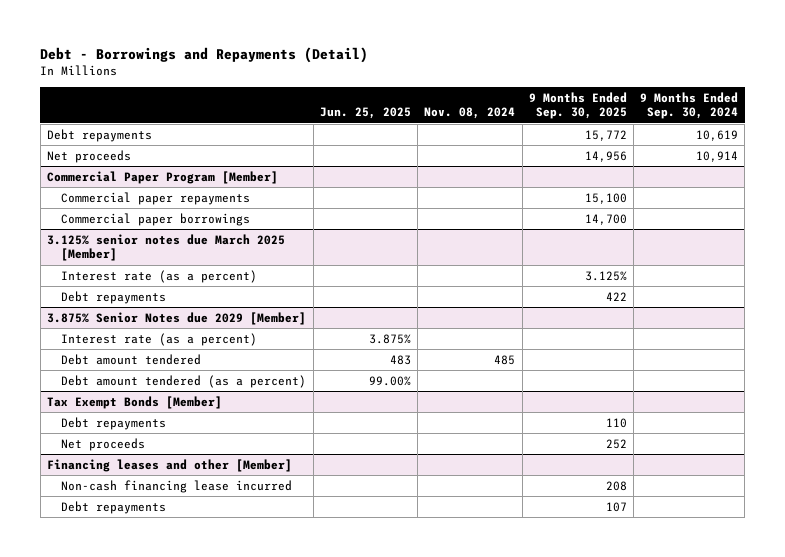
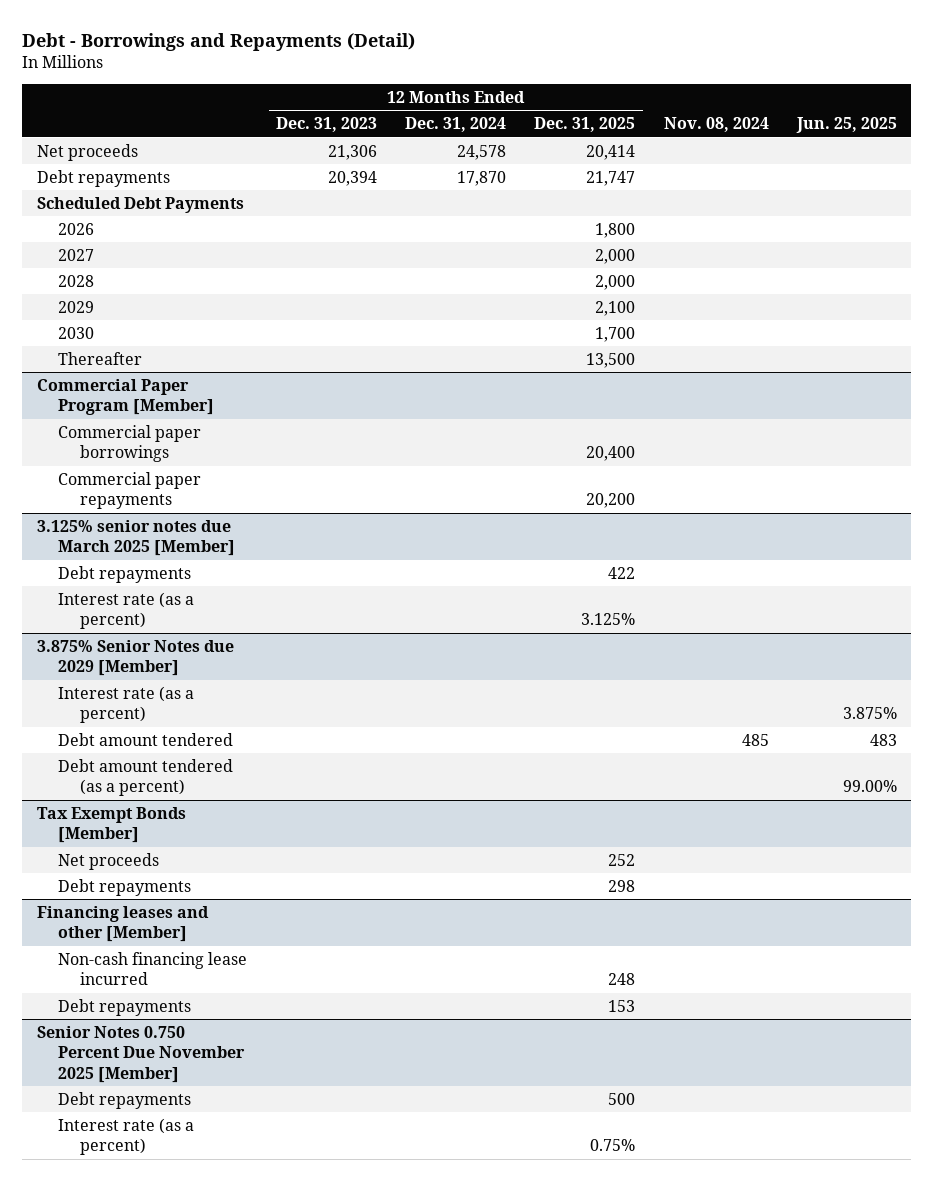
- | Jun. 25, 2025 | Nov. 08, 2024 | 9 Months Ended Sep. 30, 2025 | 9 Months Ended Sep. 30, 2024
+ | 12 Months Ended Dec. 31, 2023 | 12 Months Ended Dec. 31, 2024 | 12 Months Ended Dec. 31, 2025 | Nov. 08, 2024 | Jun. 25, 2025
moved down: Debt repayments | 20,394 | 17,870 | 21,747 | |
+ Scheduled Debt Payments
+ 2026 | | | 1,800 | |
+ 2027 | | | 2,000 | |
+ 2028 | | | 2,000 | |
+ 2029 | | | 2,100 | |
+ 2030 | | | 1,700 | |
+ Thereafter | | | 13,500 | |
@ Commercial Paper Program [Member]
moved down: Commercial paper repayments | | | 20,200 | |
@ 3.125% senior notes due March 2025 [Member]
moved down: Interest rate (as a percent) | | | 3.125% | |
@ Tax Exempt Bonds [Member]
moved down: Debt repayments | | | 298 | |
+ Senior Notes 0.750 Percent Due November 2025 [Member]
+ Debt repayments | | | 500 | |
+ Interest rate (as a percent) | | | 0.75% | |

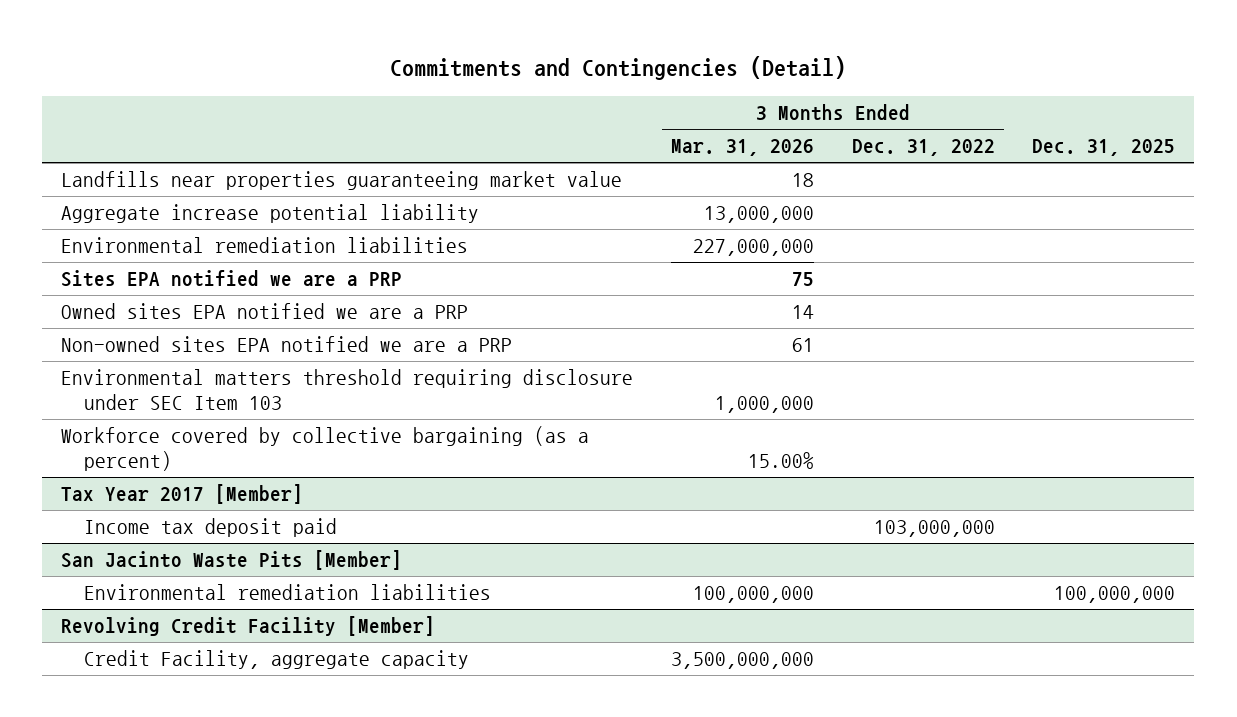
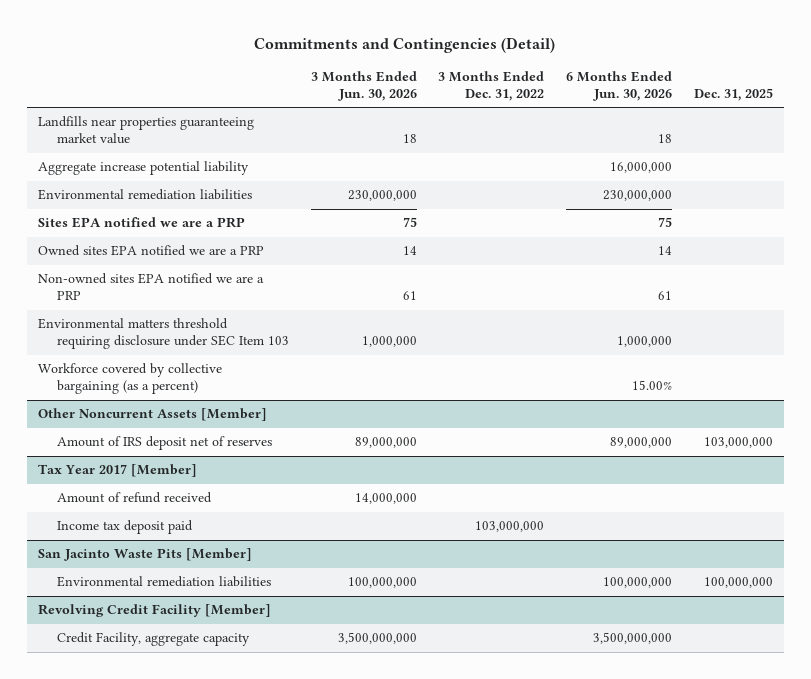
- | 3 Months Ended Mar. 31, 2026 | 3 Months Ended Dec. 31, 2022 | Dec. 31, 2025
+ | 3 Months Ended Jun. 30, 2026 | 3 Months Ended Dec. 31, 2022 | 6 Months Ended Jun. 30, 2026 | Dec. 31, 2025
+ Other Noncurrent Assets [Member]
+ Amount of IRS deposit net of reserves | 89,000,000 | | 89,000,000 | 103,000,000
@ Tax Year 2017 [Member]
+ Amount of refund received | 14,000,000 | | |

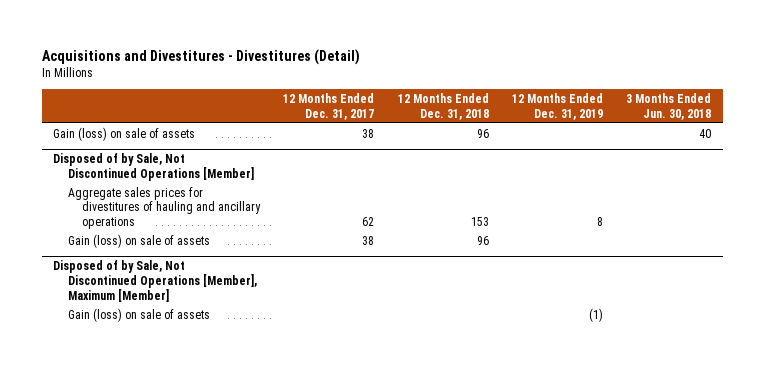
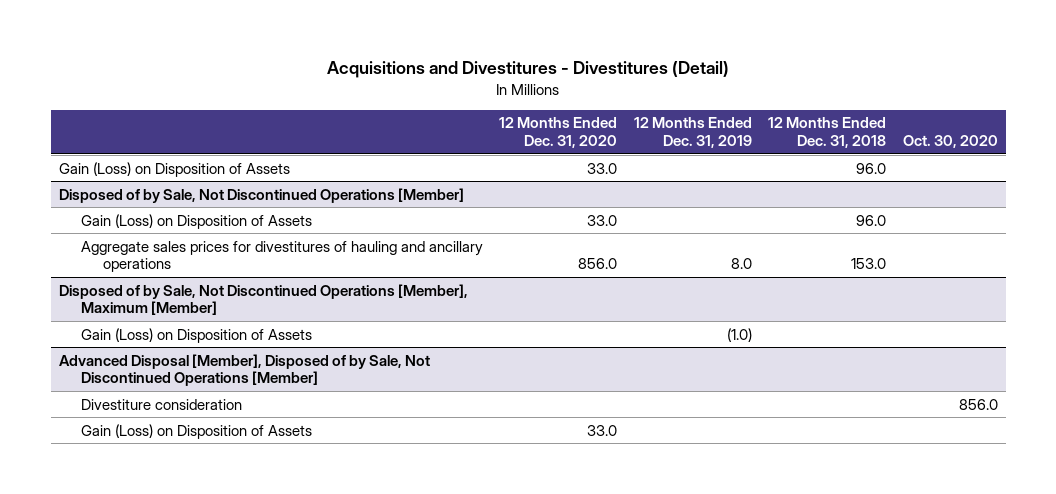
- | 12 Months Ended Dec. 31, 2017 | 12 Months Ended Dec. 31, 2018 | 12 Months Ended Dec. 31, 2019 | 3 Months Ended Jun. 30, 2018
+ | 12 Months Ended Dec. 31, 2020 | 12 Months Ended Dec. 31, 2019 | 12 Months Ended Dec. 31, 2018 | Oct. 30, 2020
- Gain (loss) on sale of assets | 38 | 96 | | 40
+ Gain (Loss) on Disposition of Assets | 33.0 | | 96.0 |
@ Disposed of by Sale, Not Discontinued Operations [Member]
- Aggregate sales prices for divestitures of hauling and ancillary operations | 62 | 153 | 8 |
- Gain (loss) on sale of assets | 38 | 96 | |
+ Gain (Loss) on Disposition of Assets | 33.0 | | 96.0 |
+ Aggregate sales prices for divestitures of hauling and ancillary operations | 856.0 | 8.0 | 153.0 |
@ Disposed of by Sale, Not Discontinued Operations [Member], Maximum [Member]
- Gain (loss) on sale of assets | | | (1) |
+ Gain (Loss) on Disposition of Assets | | (1.0) | |
+ Advanced Disposal [Member], Disposed of by Sale, Not Discontinued Operations [Member]
+ Divestiture consideration | | | | 856.0
+ Gain (Loss) on Disposition of Assets | 33.0 | | |

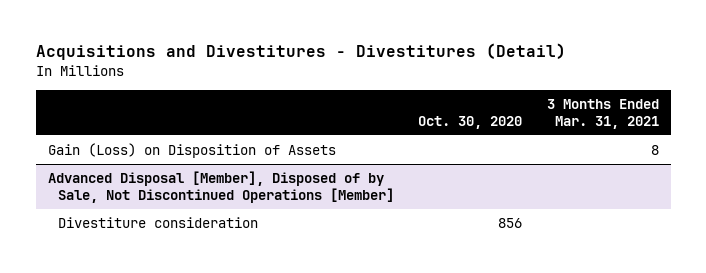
- | 12 Months Ended Dec. 31, 2020 | 12 Months Ended Dec. 31, 2019 | 12 Months Ended Dec. 31, 2018 | Oct. 30, 2020
+ | Oct. 30, 2020 | 3 Months Ended Mar. 31, 2021
- Disposed of by Sale, Not Discontinued Operations [Member]
- Gain (Loss) on Disposition of Assets | 33.0 | | 96.0 |
- Aggregate sales prices for divestitures of hauling and ancillary operations | 856.0 | 8.0 | 153.0 |
- Disposed of by Sale, Not Discontinued Operations [Member], Maximum [Member]
- Gain (Loss) on Disposition of Assets | | (1.0) | |
@ Advanced Disposal [Member], Disposed of by Sale, Not Discontinued Operations [Member]
- Divestiture consideration | | | | 856.0
- Gain (Loss) on Disposition of Assets | 33.0 | | |
+ Divestiture consideration | 856 |

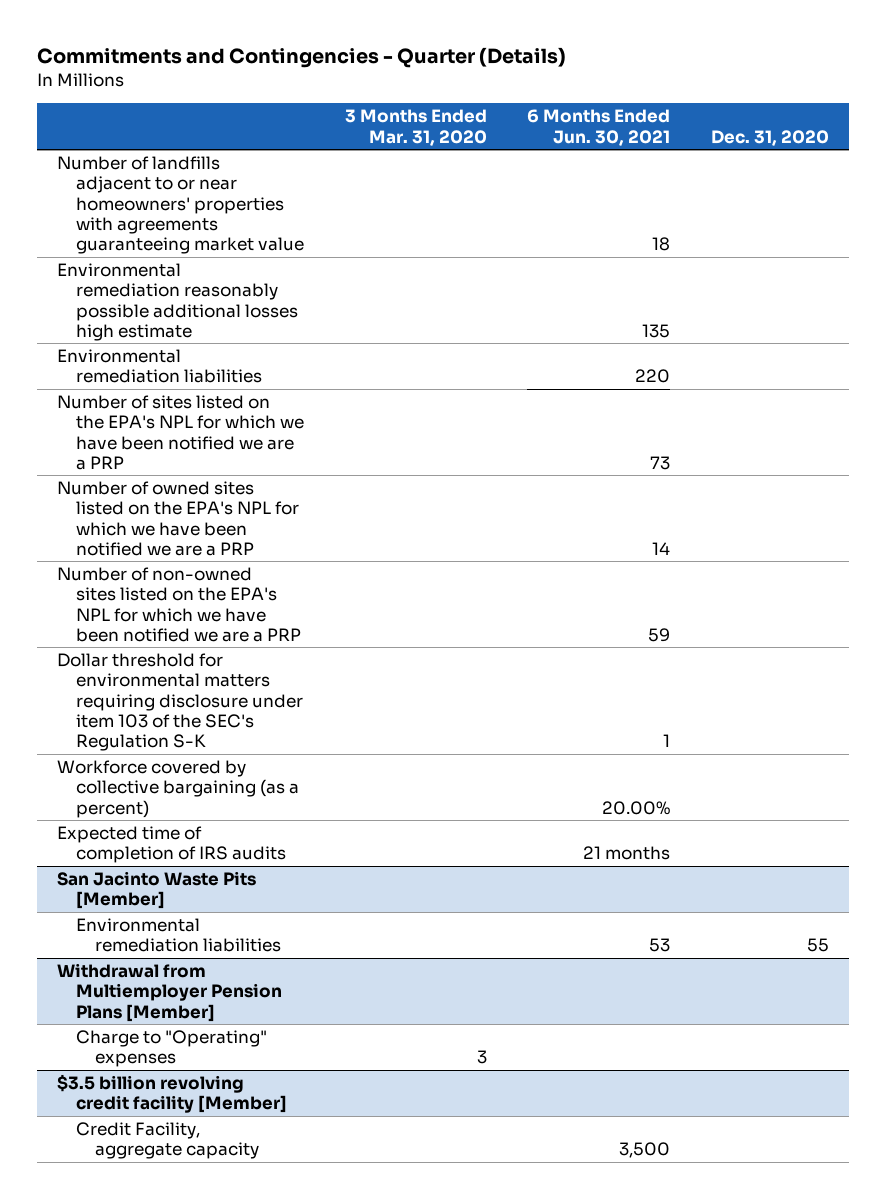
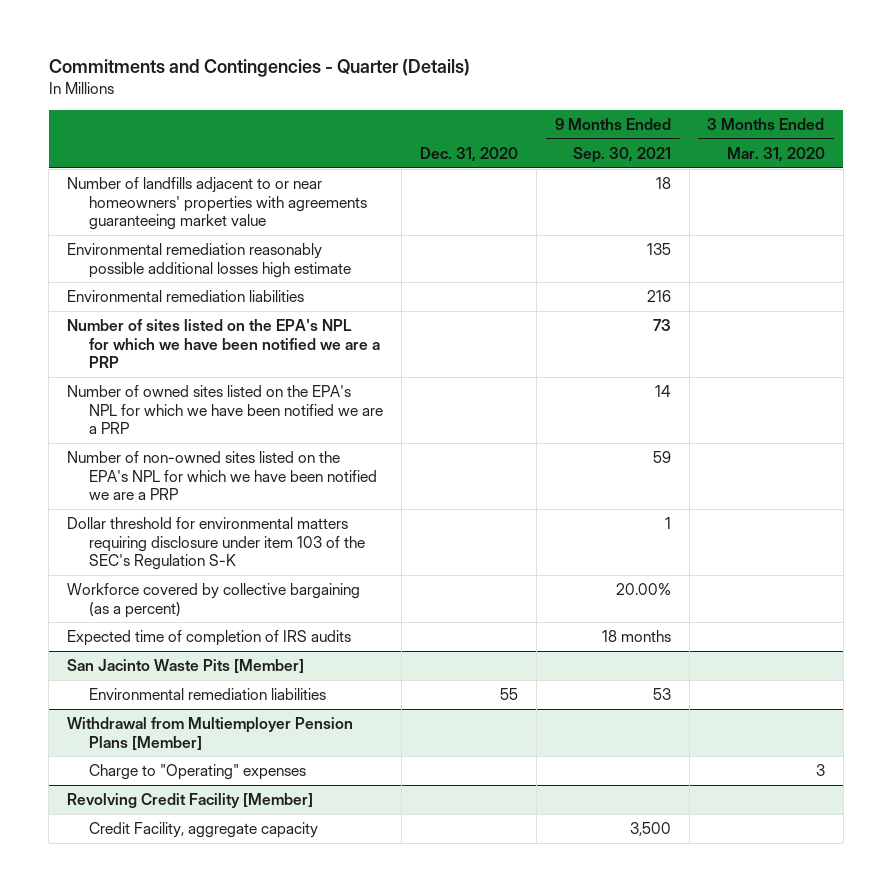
- | 3 Months Ended Mar. 31, 2020 | 6 Months Ended Jun. 30, 2021 | Dec. 31, 2020
+ | Dec. 31, 2020 | 9 Months Ended Sep. 30, 2021 | 3 Months Ended Mar. 31, 2020
- $3.5 billion revolving credit facility [Member]
+ Revolving Credit Facility [Member]

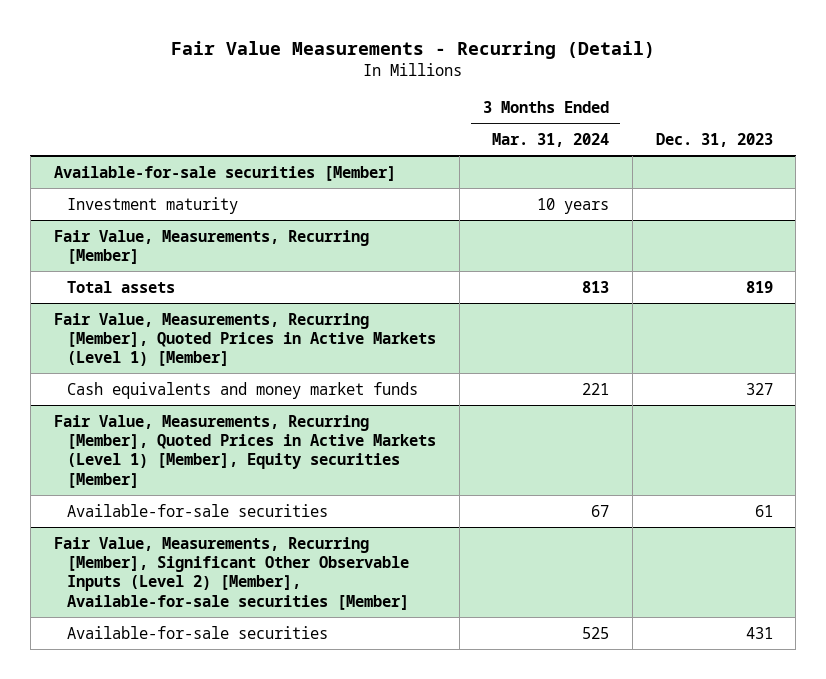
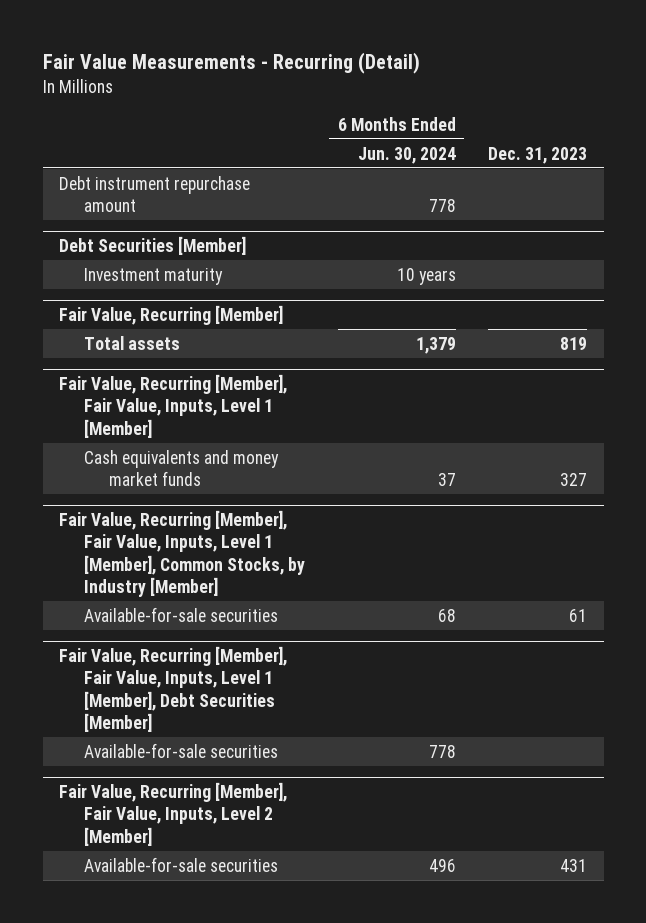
- | 3 Months Ended Mar. 31, 2024 | Dec. 31, 2023
+ | 6 Months Ended Jun. 30, 2024 | Dec. 31, 2023
- Available-for-sale securities [Member]
+ Debt instrument repurchase amount | 778 |
+ Debt Securities [Member]
- Fair Value, Measurements, Recurring [Member]
+ Fair Value, Recurring [Member]
- Fair Value, Measurements, Recurring [Member], Quoted Prices in Active Markets (Level 1) [Member]
+ Fair Value, Recurring [Member], Fair Value, Inputs, Level 1 [Member]
- Fair Value, Measurements, Recurring [Member], Quoted Prices in Active Markets (Level 1) [Member], Equity securities [Member]
+ Fair Value, Recurring [Member], Fair Value, Inputs, Level 1 [Member], Common Stocks, by Industry [Member]
- Fair Value, Measurements, Recurring [Member], Significant Other Observable Inputs (Level 2) [Member], Available-for-sale securities [Member]
+ Fair Value, Recurring [Member], Fair Value, Inputs, Level 1 [Member], Debt Securities [Member]
+ Available-for-sale securities | 778 |
+ Fair Value, Recurring [Member], Fair Value, Inputs, Level 2 [Member]

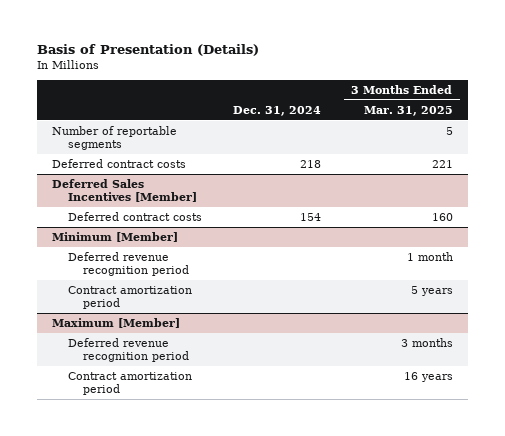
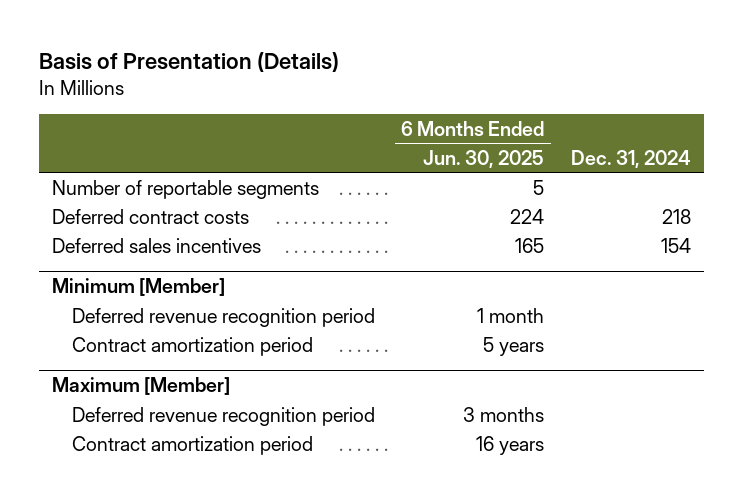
- | Dec. 31, 2024 | 3 Months Ended Mar. 31, 2025
+ | 6 Months Ended Jun. 30, 2025 | Dec. 31, 2024
- Deferred Sales Incentives [Member]
- Deferred contract costs | 154 | 160
+ Deferred sales incentives | 165 | 154

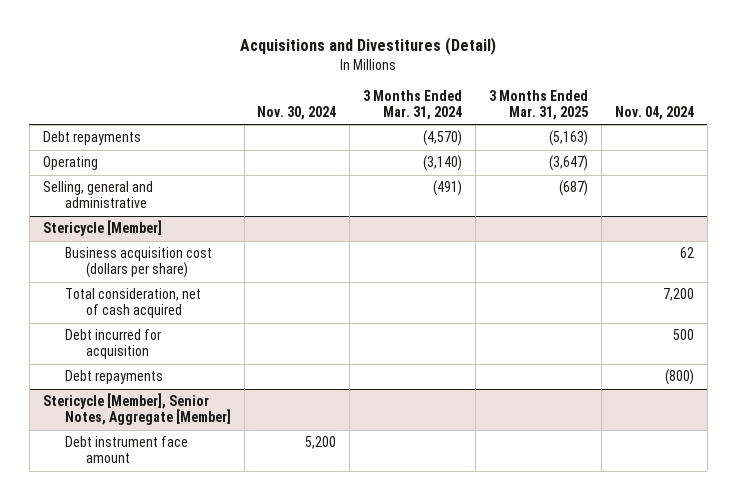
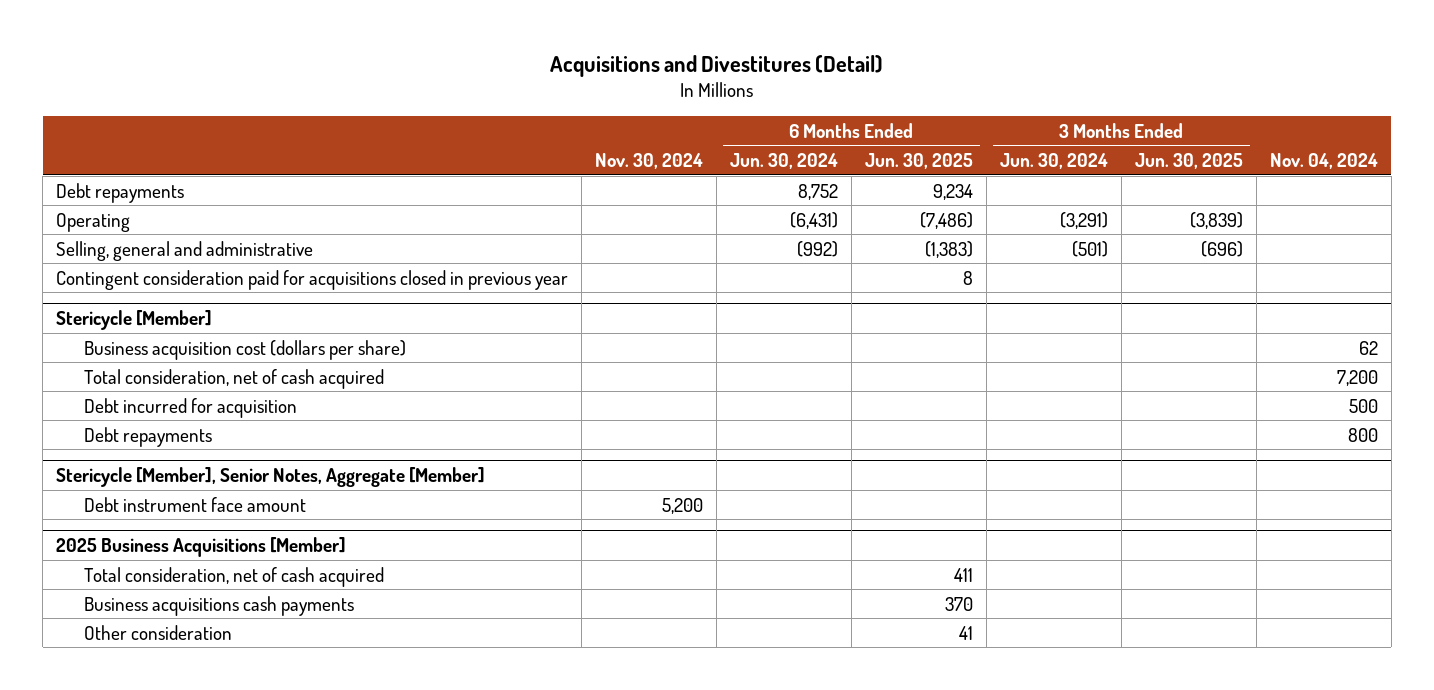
- | Nov. 30, 2024 | 3 Months Ended Mar. 31, 2024 | 3 Months Ended Mar. 31, 2025 | Nov. 04, 2024
+ | Nov. 30, 2024 | 6 Months Ended Jun. 30, 2024 | 6 Months Ended Jun. 30, 2025 | 3 Months Ended Jun. 30, 2024 | 3 Months Ended Jun. 30, 2025 | Nov. 04, 2024
+ Contingent consideration paid for acquisitions closed in previous year | | | 8 | | |
@ Stericycle [Member]
- Debt repayments | | | | (800)
+ Debt repayments | | | | | | 800
+ 2025 Business Acquisitions [Member]
+ Total consideration, net of cash acquired | | | 411 | | |
+ Business acquisitions cash payments | | | 370 | | |
+ Other consideration | | | 41 | | |

